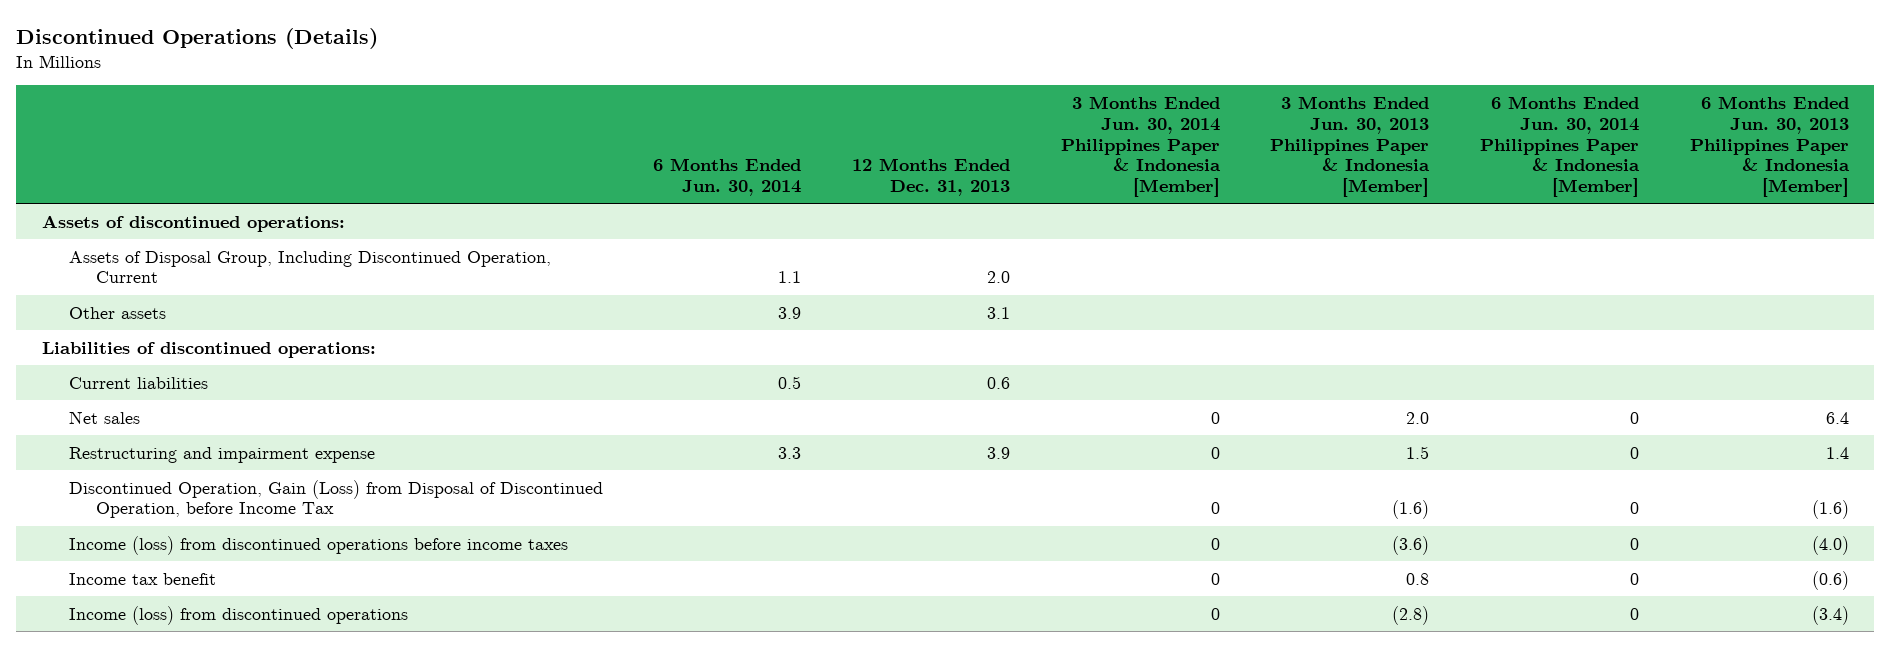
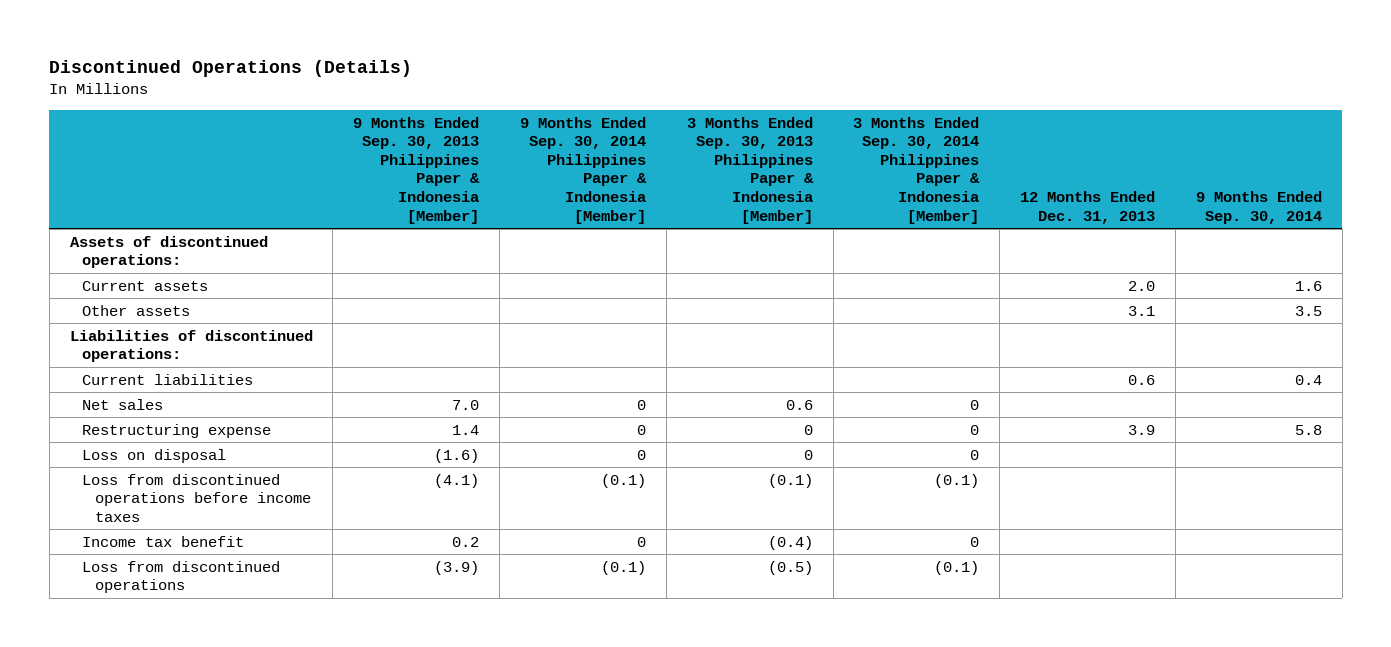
- | 6 Months Ended Jun. 30, 2014 | 12 Months Ended Dec. 31, 2013 | 3 Months Ended Jun. 30, 2014 Philippines Paper & Indonesia [Member] | 3 Months Ended Jun. 30, 2013 Philippines Paper & Indonesia [Member] | 6 Months Ended Jun. 30, 2014 Philippines Paper & Indonesia [Member] | 6 Months Ended Jun. 30, 2013 Philippines Paper & Indonesia [Member]
+ | 9 Months Ended Sep. 30, 2013 Philippines Paper & Indonesia [Member] | 9 Months Ended Sep. 30, 2014 Philippines Paper & Indonesia [Member] | 3 Months Ended Sep. 30, 2013 Philippines Paper & Indonesia [Member] | 3 Months Ended Sep. 30, 2014 Philippines Paper & Indonesia [Member] | 12 Months Ended Dec. 31, 2013 | 9 Months Ended Sep. 30, 2014
- Assets of Disposal Group, Including Discontinued Operation, Current | 1.1 | 2.0 | | | |
+ Current assets | | | | | 2.0 | 1.6
- Restructuring and impairment expense | 3.3 | 3.9 | 0 | 1.5 | 0 | 1.4
- Discontinued Operation, Gain (Loss) from Disposal of Discontinued Operation, before Income Tax | | | 0 | (1.6) | 0 | (1.6)
- Income (loss) from discontinued operations before income taxes | | | 0 | (3.6) | 0 | (4.0)
+ Restructuring expense | 1.4 | 0 | 0 | 0 | 3.9 | 5.8
+ Loss on disposal | (1.6) | 0 | 0 | 0 | |
+ Loss from discontinued operations before income taxes | (4.1) | (0.1) | (0.1) | (0.1) | |
- Income (loss) from discontinued operations | | | 0 | (2.8) | 0 | (3.4)
+ Loss from discontinued operations | (3.9) | (0.1) | (0.5) | (0.1) | |

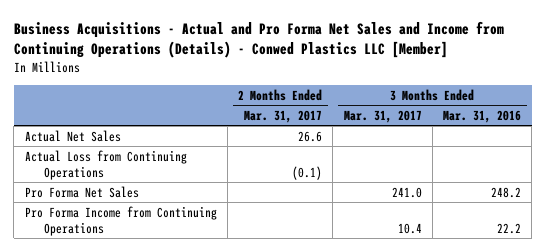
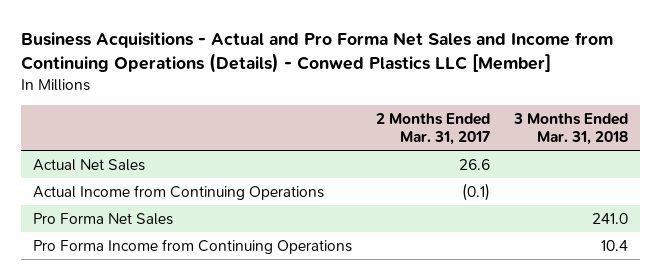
- | 2 Months Ended Mar. 31, 2017 | 3 Months Ended Mar. 31, 2017 | 3 Months Ended Mar. 31, 2016
+ | 2 Months Ended Mar. 31, 2017 | 3 Months Ended Mar. 31, 2018
- Actual Loss from Continuing Operations | (0.1) | |
+ Actual Income from Continuing Operations | (0.1) |

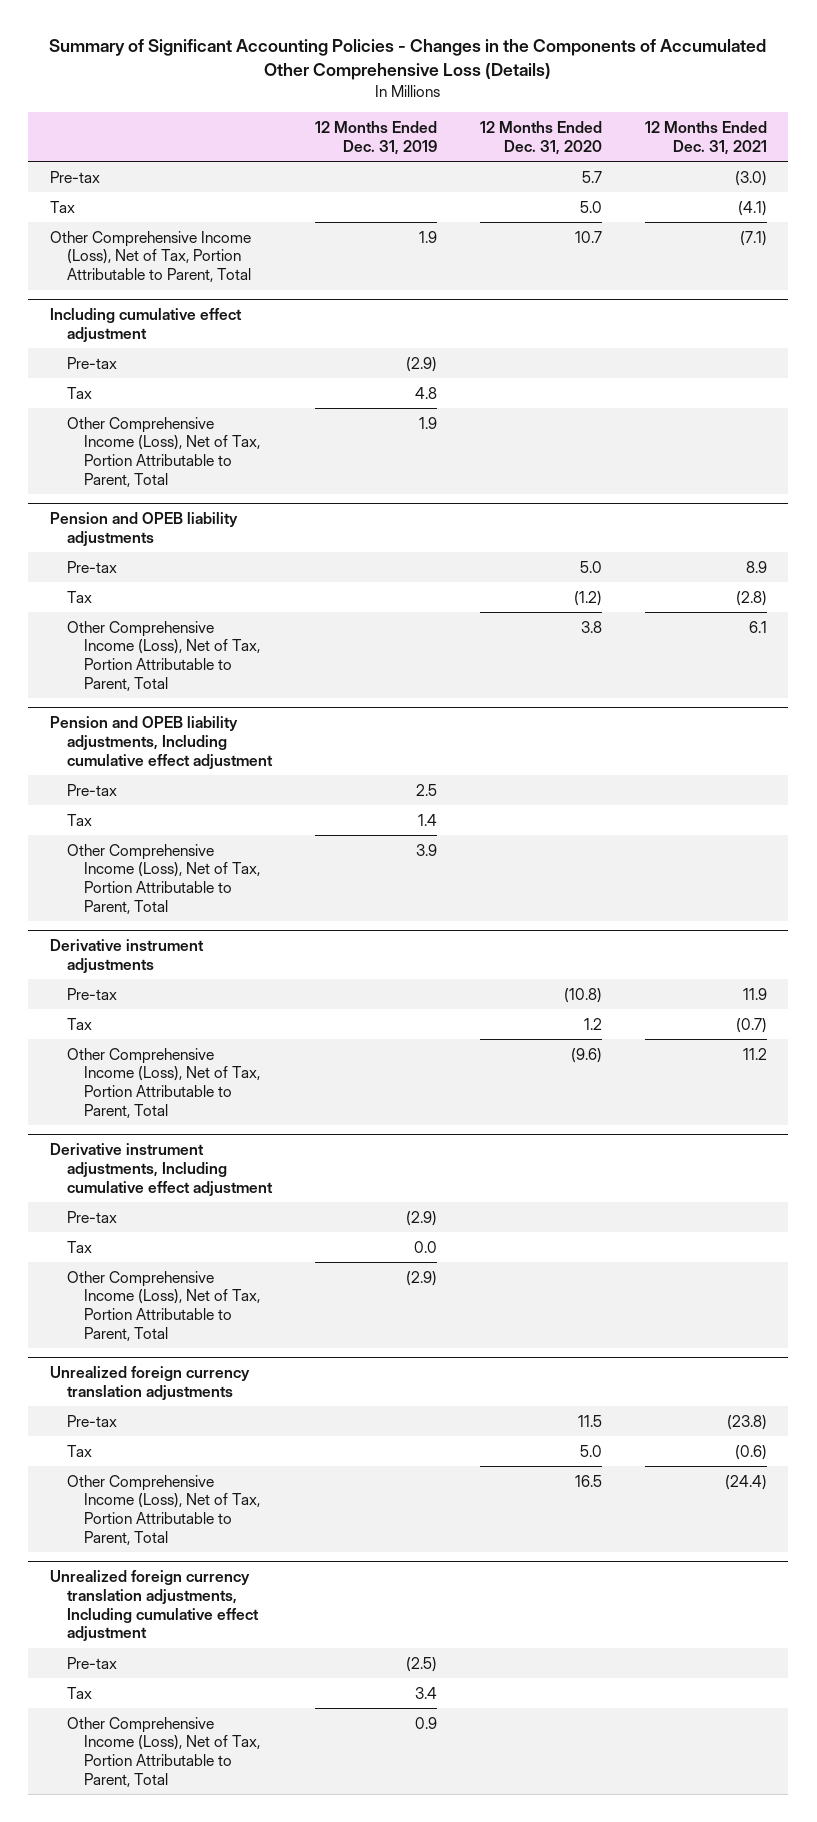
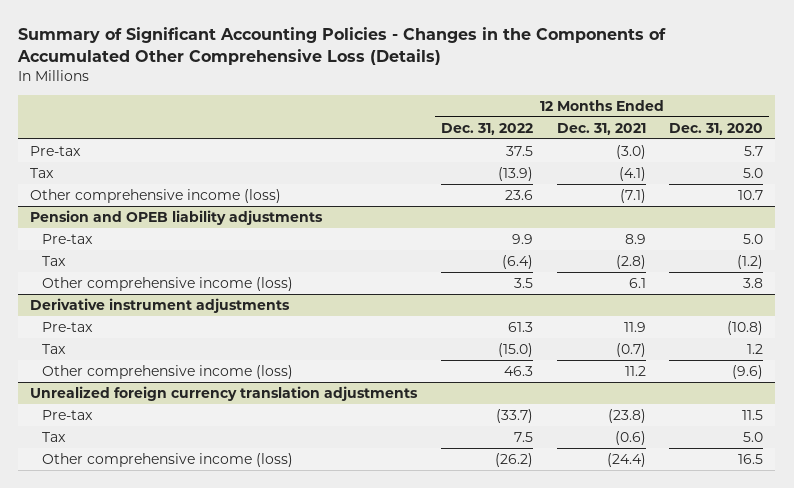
- | 12 Months Ended Dec. 31, 2019 | 12 Months Ended Dec. 31, 2020 | 12 Months Ended Dec. 31, 2021
+ | 12 Months Ended Dec. 31, 2022 | 12 Months Ended Dec. 31, 2021 | 12 Months Ended Dec. 31, 2020
- Other Comprehensive Income (Loss), Net of Tax, Portion Attributable to Parent, Total | 1.9 | 10.7 | (7.1)
- Including cumulative effect adjustment
- Pre-tax | (2.9) | |
- Tax | 4.8 | |
- Other Comprehensive Income (Loss), Net of Tax, Portion Attributable to Parent, Total | 1.9 | |
+ Other comprehensive income (loss) | 23.6 | (7.1) | 10.7
@ Pension and OPEB liability adjustments
- Other Comprehensive Income (Loss), Net of Tax, Portion Attributable to Parent, Total | | 3.8 | 6.1
- Pension and OPEB liability adjustments, Including cumulative effect adjustment
- Pre-tax | 2.5 | |
- Tax | 1.4 | |
- Other Comprehensive Income (Loss), Net of Tax, Portion Attributable to Parent, Total | 3.9 | |
@ Pension and OPEB liability adjustments
+ Other comprehensive income (loss) | 3.5 | 6.1 | 3.8
@ Derivative instrument adjustments
- Other Comprehensive Income (Loss), Net of Tax, Portion Attributable to Parent, Total | | (9.6) | 11.2
- Derivative instrument adjustments, Including cumulative effect adjustment
- Pre-tax | (2.9) | |
- Tax | 0.0 | |
- Other Comprehensive Income (Loss), Net of Tax, Portion Attributable to Parent, Total | (2.9) | |
@ Derivative instrument adjustments
+ Other comprehensive income (loss) | 46.3 | 11.2 | (9.6)
@ Unrealized foreign currency translation adjustments
- Other Comprehensive Income (Loss), Net of Tax, Portion Attributable to Parent, Total | | 16.5 | (24.4)
- Unrealized foreign currency translation adjustments, Including cumulative effect adjustment
- Pre-tax | (2.5) | |
- Tax | 3.4 | |
- Other Comprehensive Income (Loss), Net of Tax, Portion Attributable to Parent, Total | 0.9 | |
@ Unrealized foreign currency translation adjustments
+ Other comprehensive income (loss) | (26.2) | (24.4) | 16.5

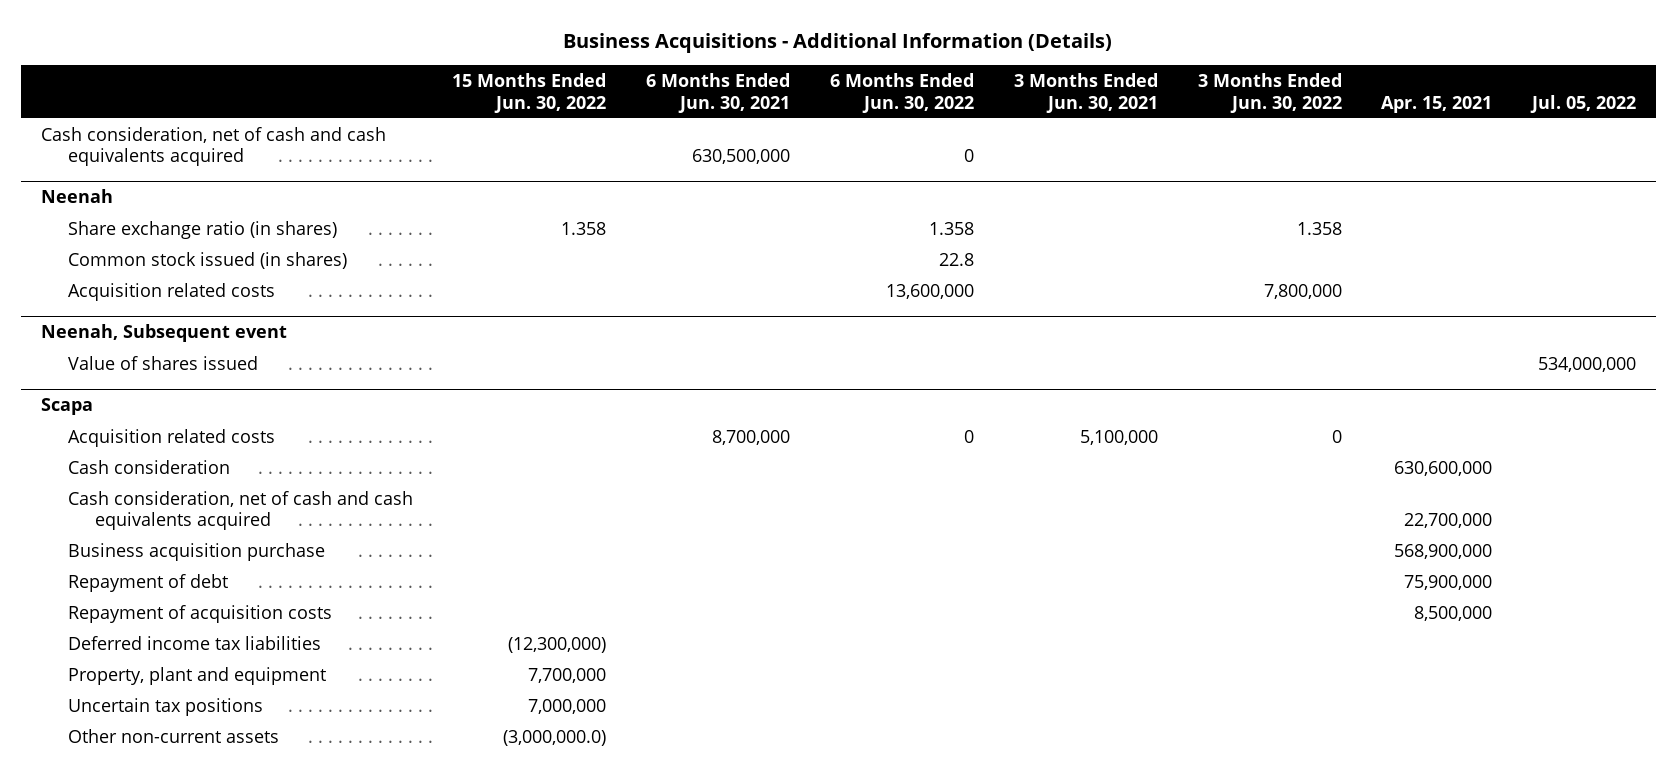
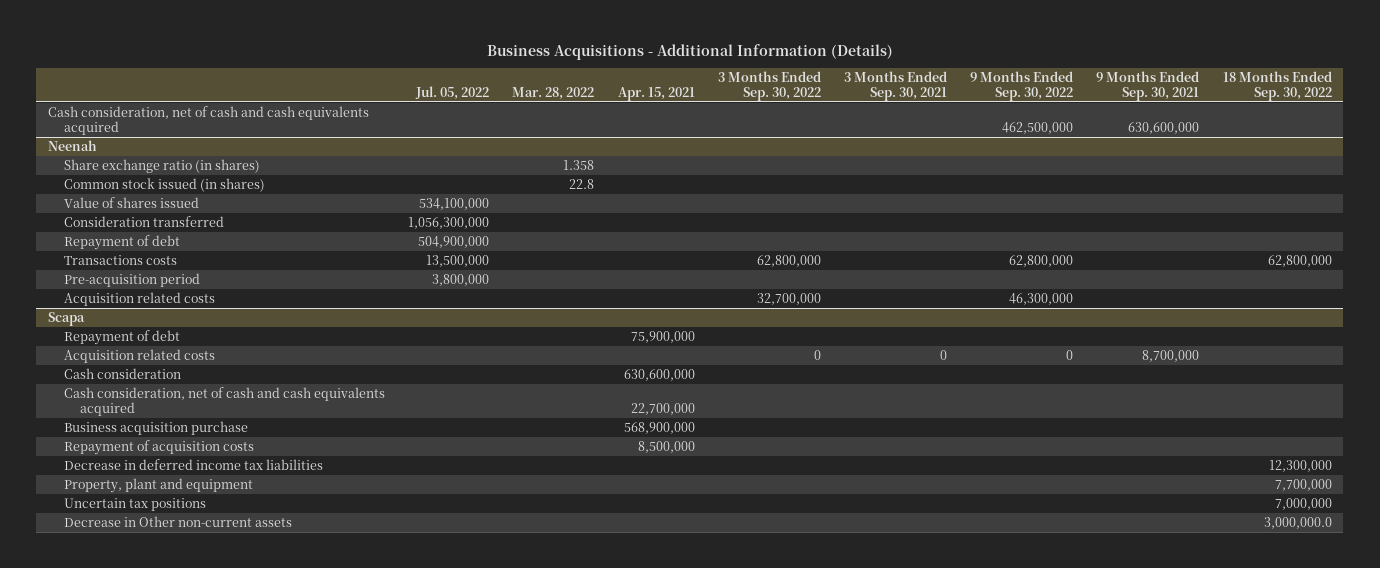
- | 15 Months Ended Jun. 30, 2022 | 6 Months Ended Jun. 30, 2021 | 6 Months Ended Jun. 30, 2022 | 3 Months Ended Jun. 30, 2021 | 3 Months Ended Jun. 30, 2022 | Apr. 15, 2021 | Jul. 05, 2022
+ | Jul. 05, 2022 | Mar. 28, 2022 | Apr. 15, 2021 | 3 Months Ended Sep. 30, 2022 | 3 Months Ended Sep. 30, 2021 | 9 Months Ended Sep. 30, 2022 | 9 Months Ended Sep. 30, 2021 | 18 Months Ended Sep. 30, 2022
@ Neenah
+ Value of shares issued | 534,100,000 | | | | | | |
+ Consideration transferred | 1,056,300,000 | | | | | | |
+ Repayment of debt | 504,900,000 | | | | | | |
+ Transactions costs | 13,500,000 | | | 62,800,000 | | 62,800,000 | | 62,800,000
+ Pre-acquisition period | 3,800,000 | | | | | | |
- Neenah, Subsequent event
- Value of shares issued | | | | | | | 534,000,000
@ Scapa
moved up: Repayment of debt | | | 75,900,000 | | | | |
- Deferred income tax liabilities | (12,300,000) | | | | | |
+ Decrease in deferred income tax liabilities | | | | | | | | 12,300,000
- Other non-current assets | (3,000,000.0) | | | | | |
+ Decrease in Other non-current assets | | | | | | | | 3,000,000.0

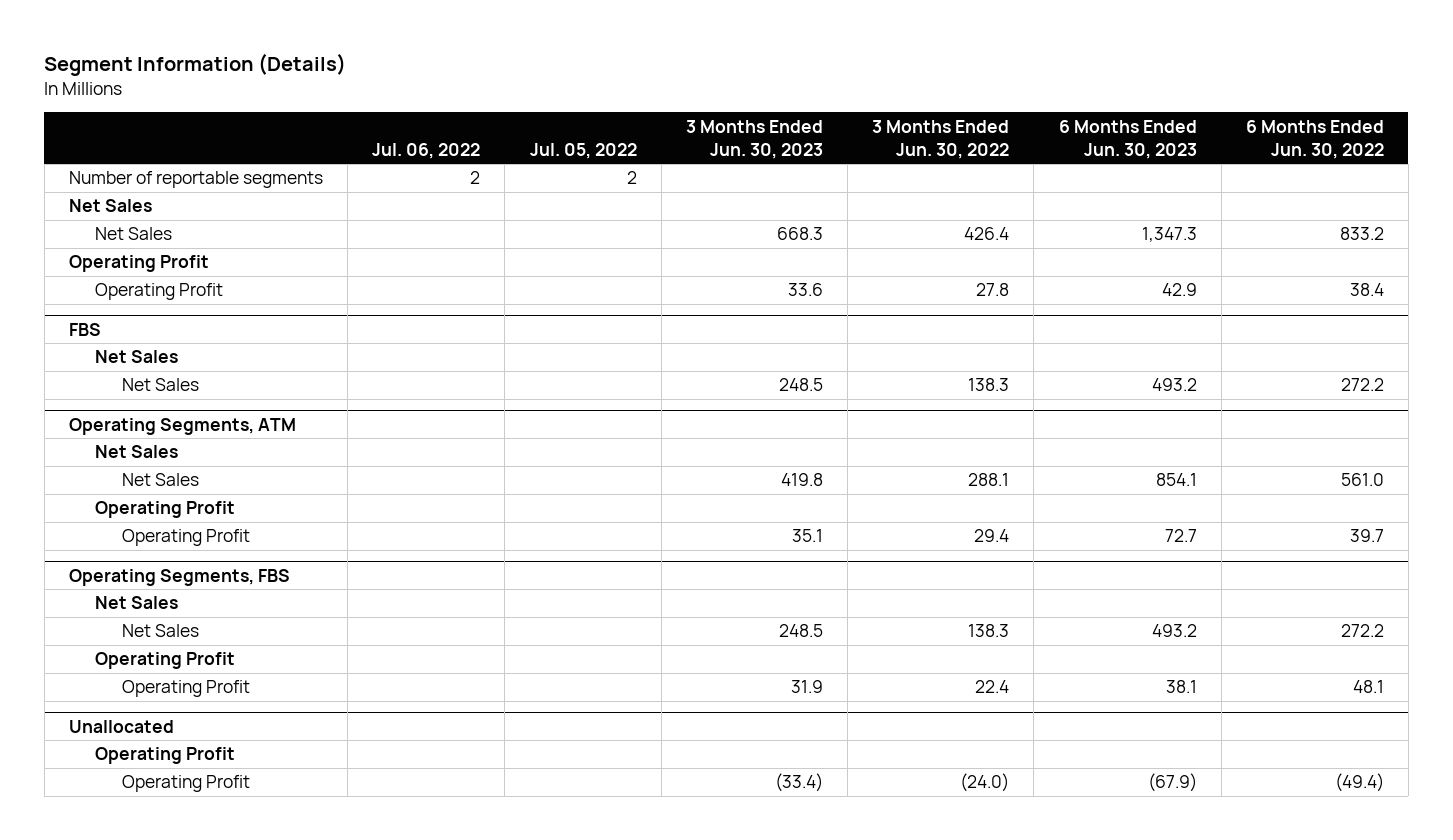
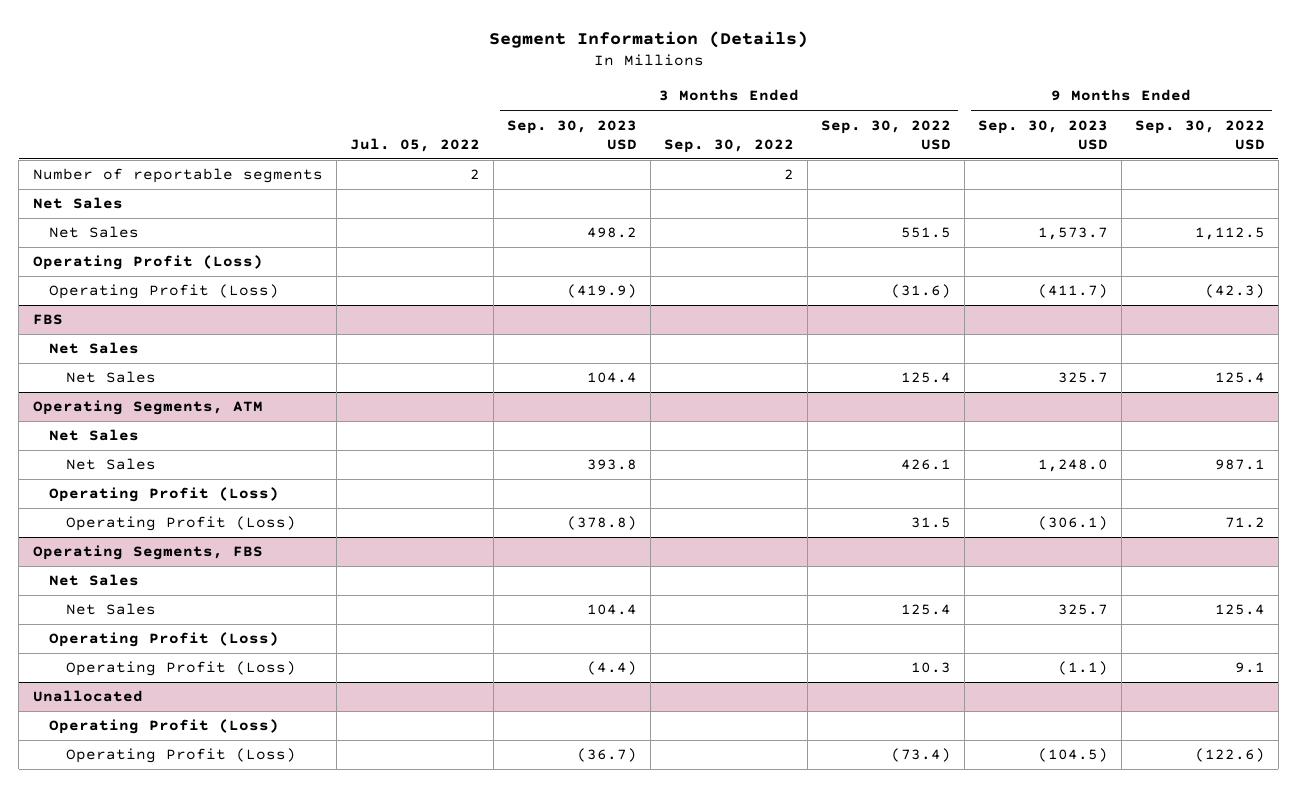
- | Jul. 06, 2022 | Jul. 05, 2022 | 3 Months Ended Jun. 30, 2023 | 3 Months Ended Jun. 30, 2022 | 6 Months Ended Jun. 30, 2023 | 6 Months Ended Jun. 30, 2022
+ | Jul. 05, 2022 | 3 Months Ended Sep. 30, 2023 USD | 3 Months Ended Sep. 30, 2022 | 3 Months Ended Sep. 30, 2022 USD | 9 Months Ended Sep. 30, 2023 USD | 9 Months Ended Sep. 30, 2022 USD
- Operating Profit
- Operating Profit | | | 33.6 | 27.8 | 42.9 | 38.4
+ Operating Profit (Loss)
+ Operating Profit (Loss) | | (419.9) | | (31.6) | (411.7) | (42.3)
@ Operating Segments, ATM
- Operating Profit
- Operating Profit | | | 35.1 | 29.4 | 72.7 | 39.7
+ Operating Profit (Loss)
+ Operating Profit (Loss) | | (378.8) | | 31.5 | (306.1) | 71.2
@ Operating Segments, FBS
- Operating Profit
- Operating Profit | | | 31.9 | 22.4 | 38.1 | 48.1
+ Operating Profit (Loss)
+ Operating Profit (Loss) | | (4.4) | | 10.3 | (1.1) | 9.1
@ Unallocated
- Operating Profit
- Operating Profit | | | (33.4) | (24.0) | (67.9) | (49.4)
+ Operating Profit (Loss)
+ Operating Profit (Loss) | | (36.7) | | (73.4) | (104.5) | (122.6)

